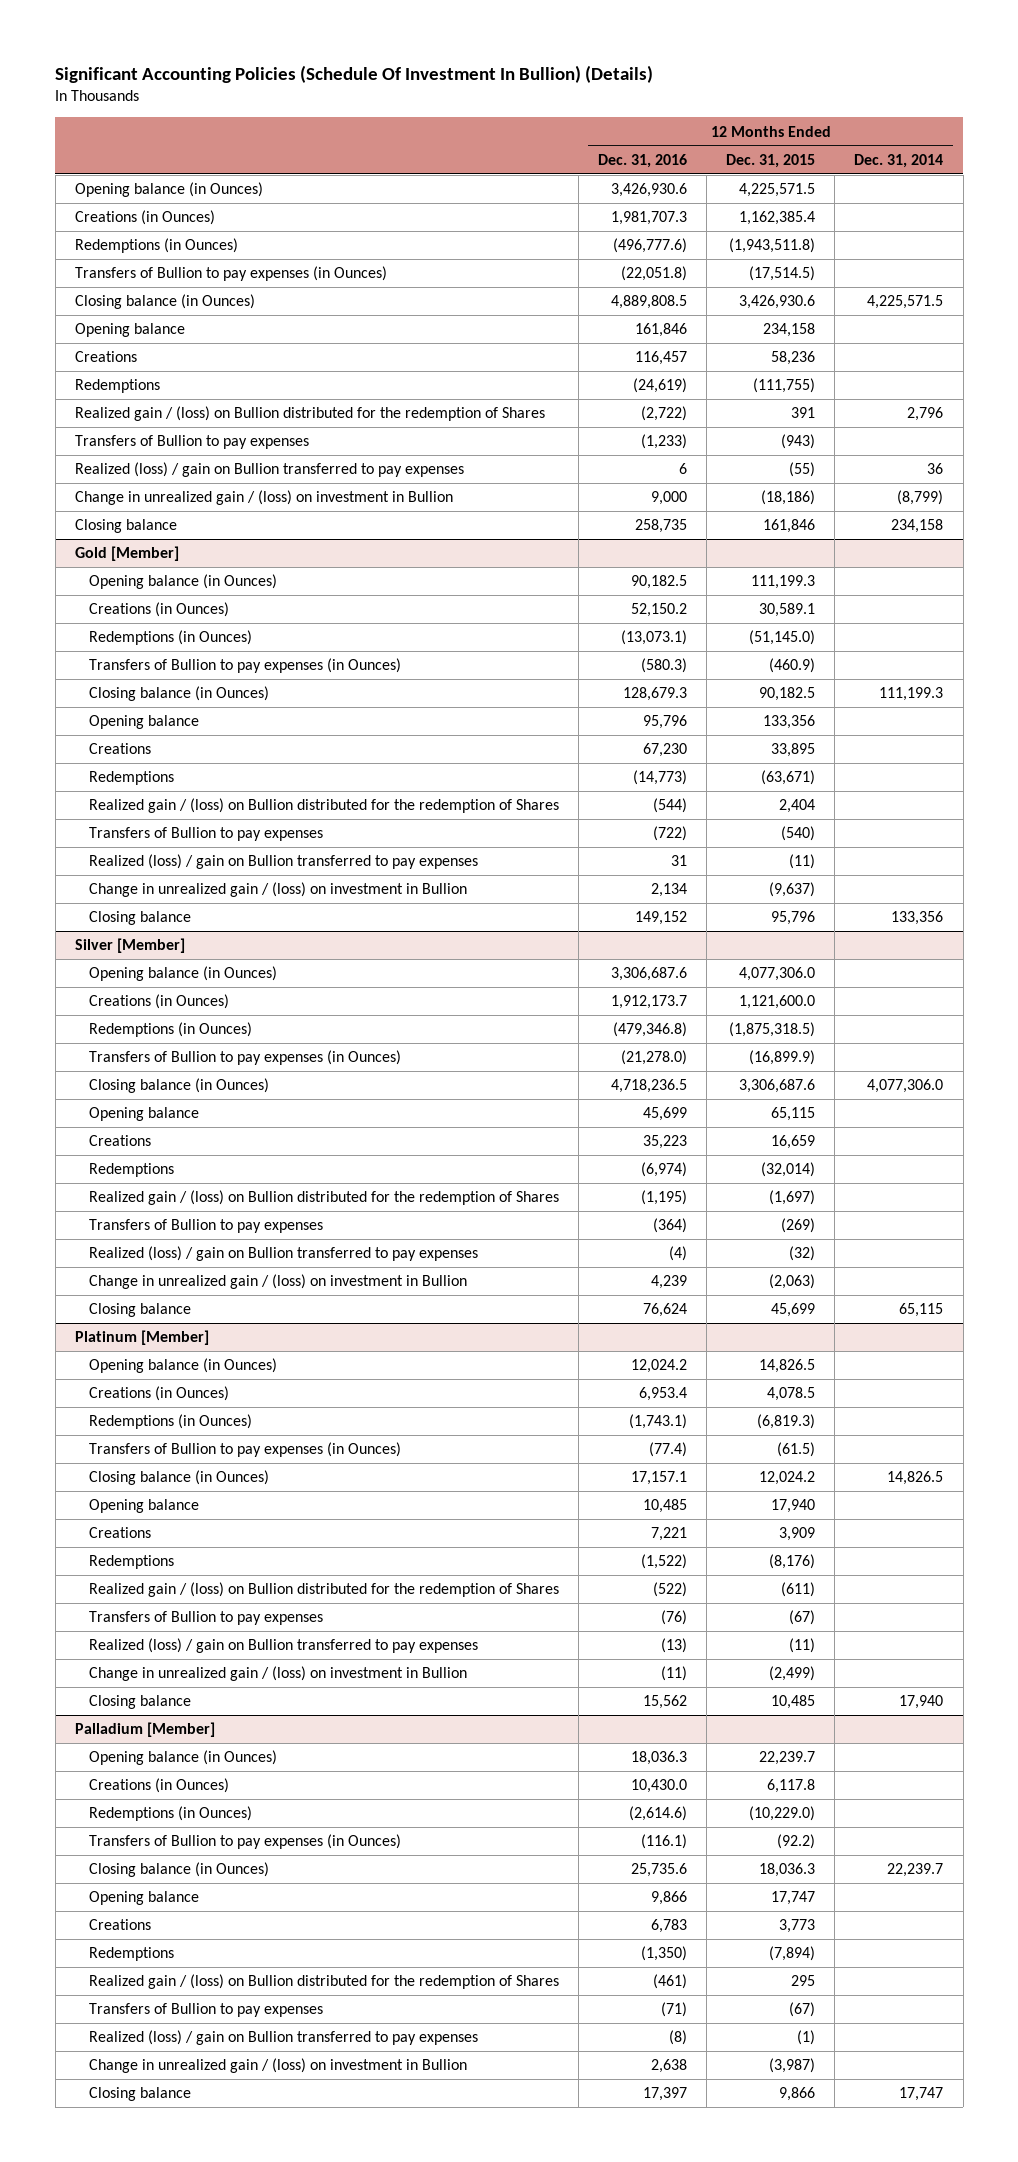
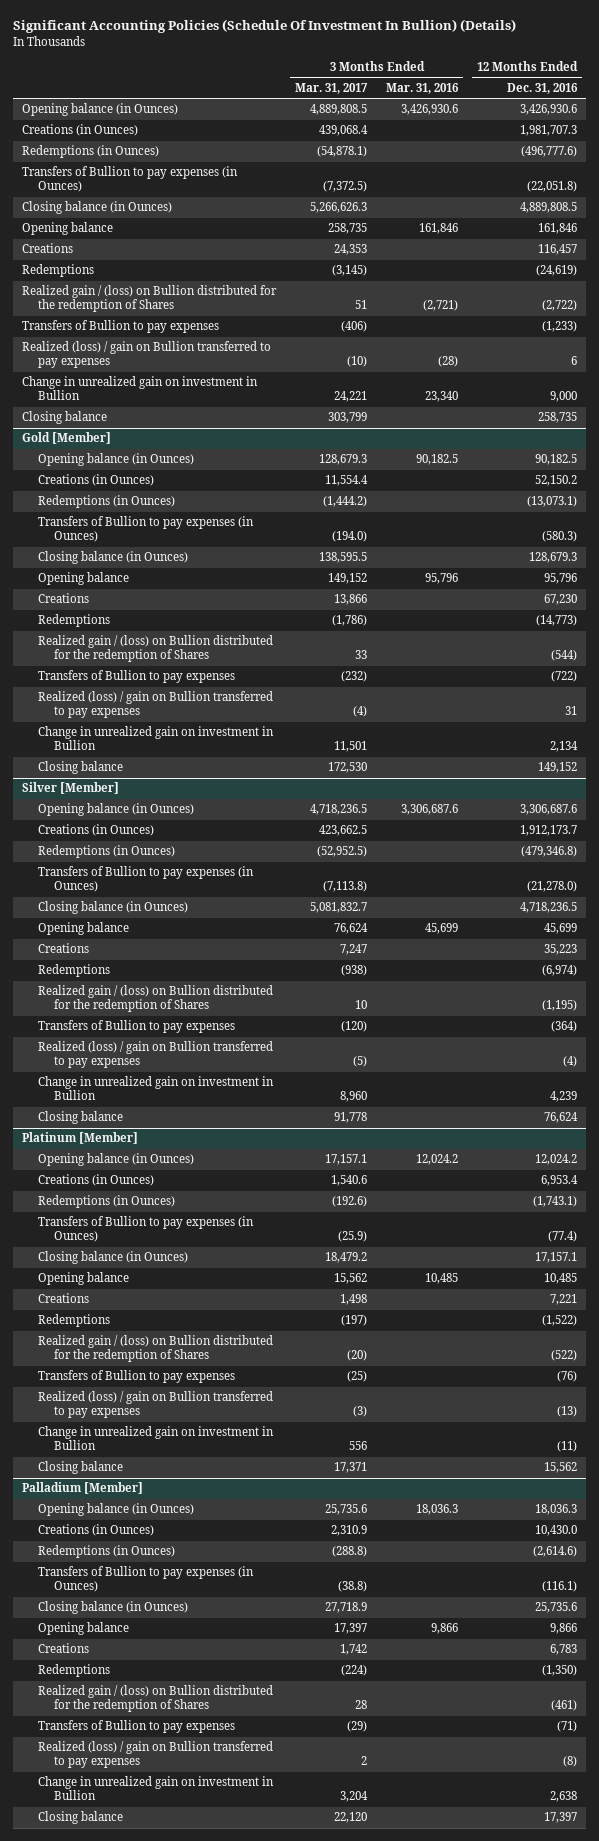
- | 12 Months Ended Dec. 31, 2016 | 12 Months Ended Dec. 31, 2015 | 12 Months Ended Dec. 31, 2014
+ | 3 Months Ended Mar. 31, 2017 | 3 Months Ended Mar. 31, 2016 | 12 Months Ended Dec. 31, 2016
- Change in unrealized gain / (loss) on investment in Bullion | 9,000 | (18,186) | (8,799)
+ Change in unrealized gain on investment in Bullion | 24,221 | 23,340 | 9,000
@ Gold [Member]
- Change in unrealized gain / (loss) on investment in Bullion | 2,134 | (9,637) |
+ Change in unrealized gain on investment in Bullion | 11,501 | | 2,134
@ Silver [Member]
- Change in unrealized gain / (loss) on investment in Bullion | 4,239 | (2,063) |
+ Change in unrealized gain on investment in Bullion | 8,960 | | 4,239
@ Platinum [Member]
- Change in unrealized gain / (loss) on investment in Bullion | (11) | (2,499) |
+ Change in unrealized gain on investment in Bullion | 556 | | (11)
@ Palladium [Member]
- Change in unrealized gain / (loss) on investment in Bullion | 2,638 | (3,987) |
+ Change in unrealized gain on investment in Bullion | 3,204 | | 2,638

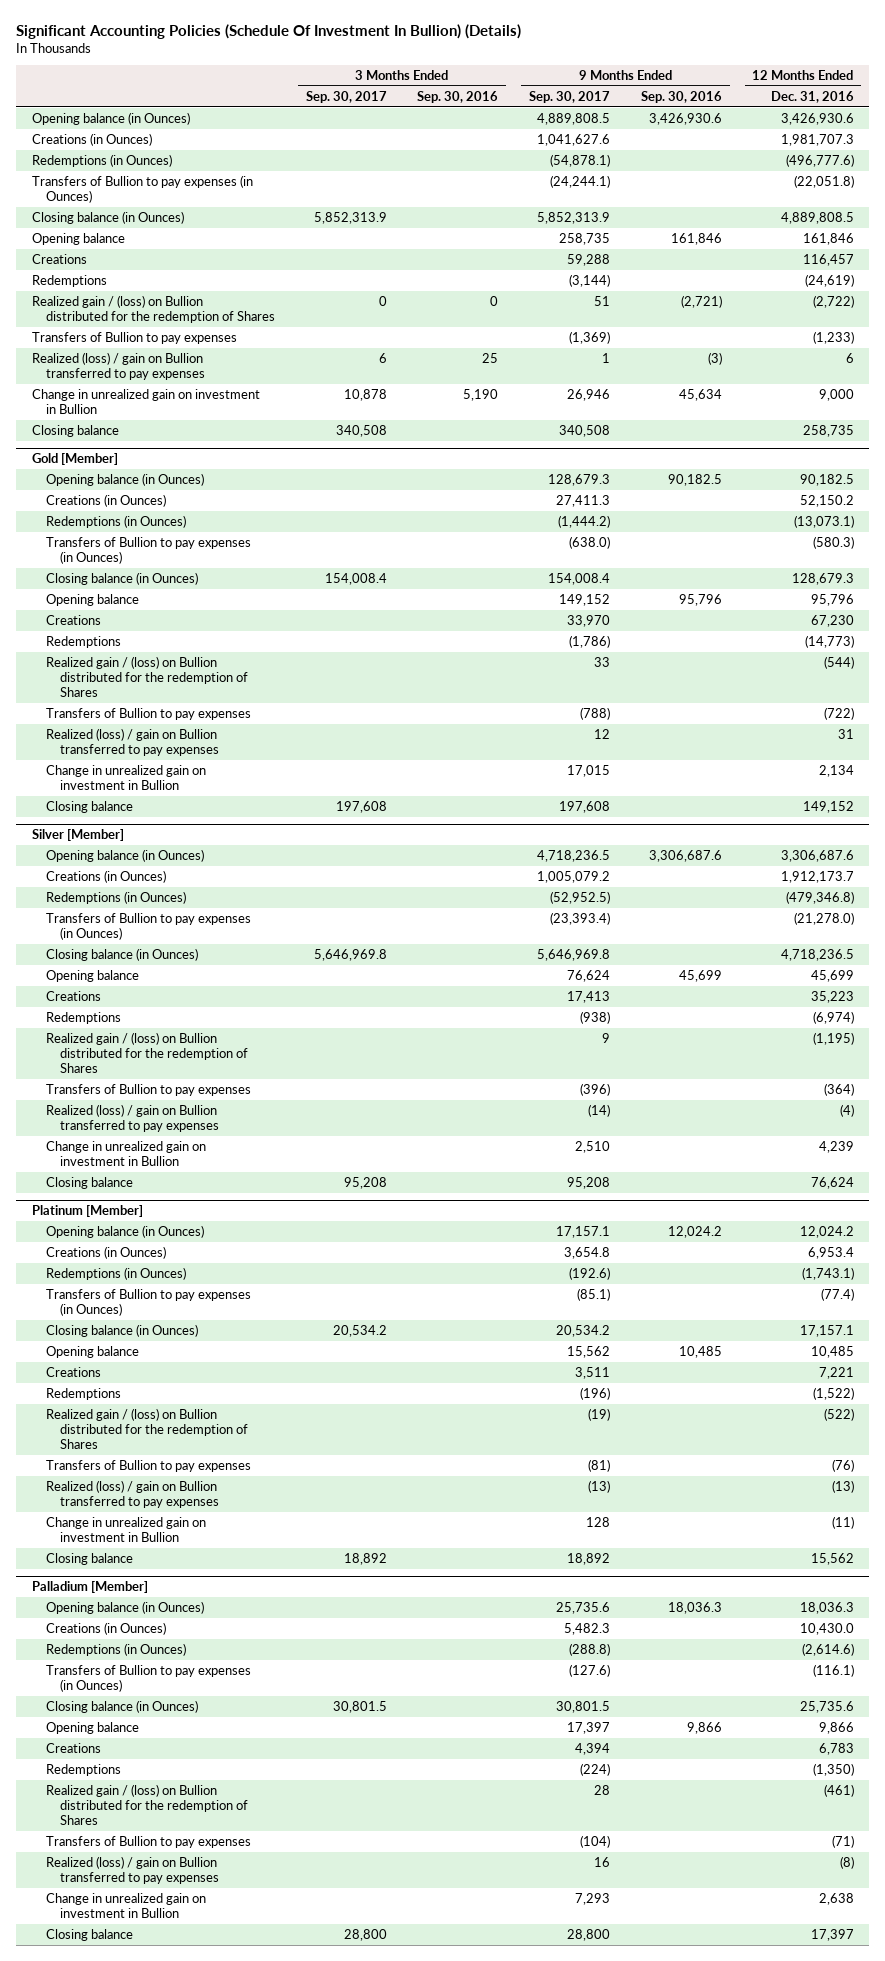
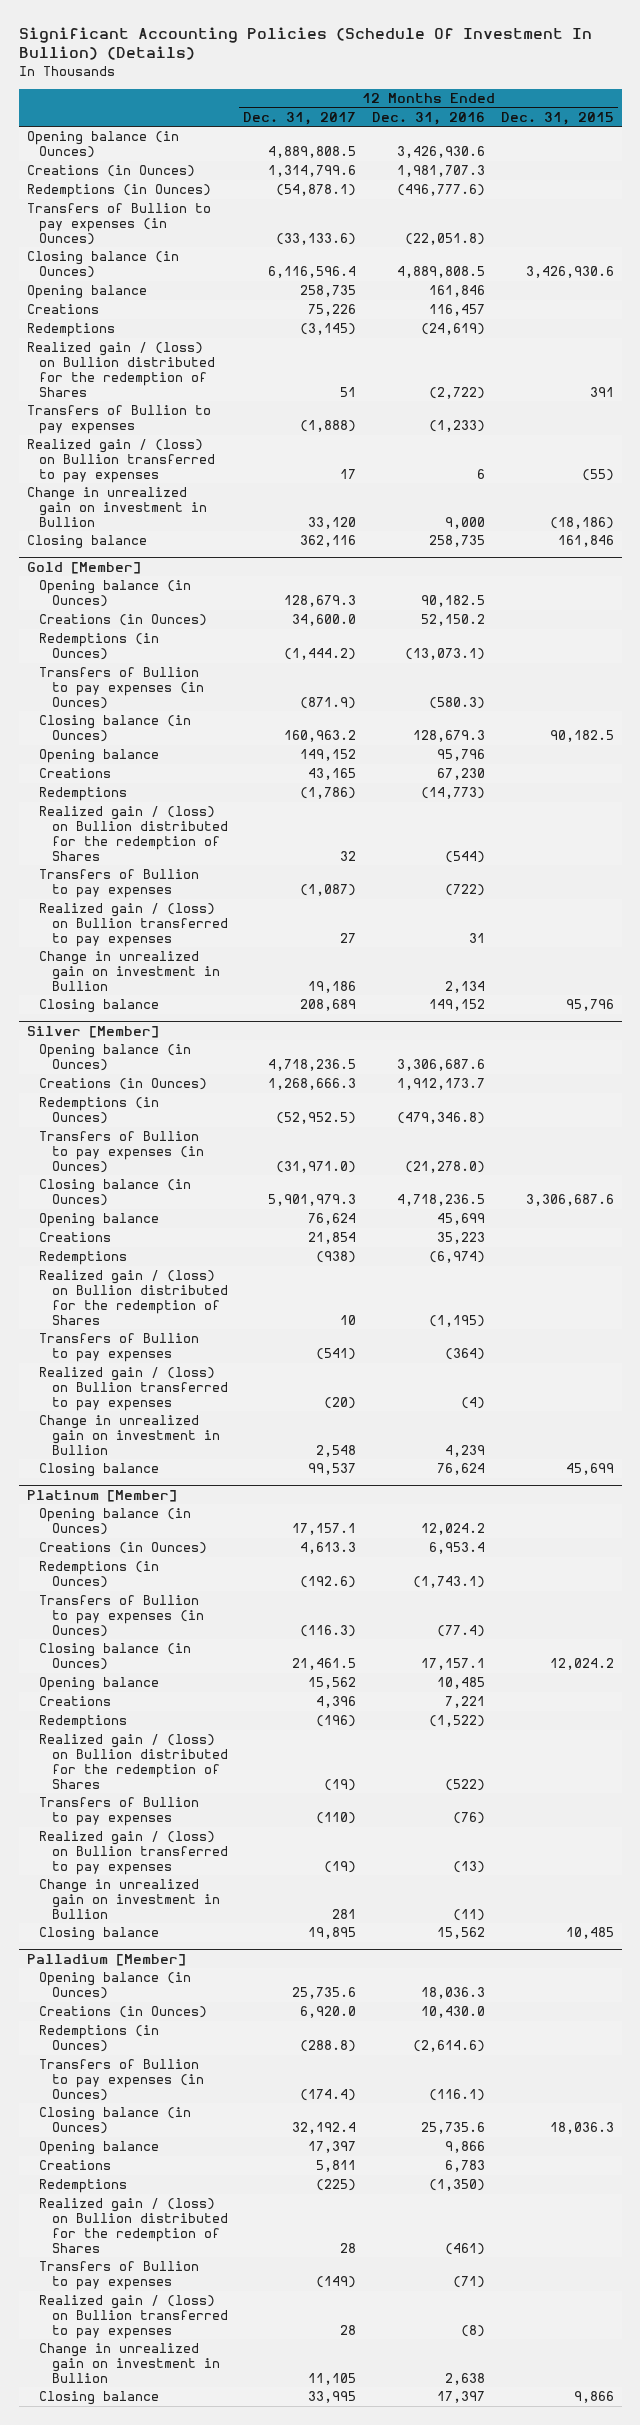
- | 3 Months Ended Sep. 30, 2017 | 3 Months Ended Sep. 30, 2016 | 9 Months Ended Sep. 30, 2017 | 9 Months Ended Sep. 30, 2016 | 12 Months Ended Dec. 31, 2016
+ | 12 Months Ended Dec. 31, 2017 | 12 Months Ended Dec. 31, 2016 | 12 Months Ended Dec. 31, 2015
- Realized (loss) / gain on Bullion transferred to pay expenses | 6 | 25 | 1 | (3) | 6
+ Realized gain / (loss) on Bullion transferred to pay expenses | 17 | 6 | (55)
@ Gold [Member]
- Realized (loss) / gain on Bullion transferred to pay expenses | | | 12 | | 31
+ Realized gain / (loss) on Bullion transferred to pay expenses | 27 | 31 |
@ Silver [Member]
- Realized (loss) / gain on Bullion transferred to pay expenses | | | (14) | | (4)
+ Realized gain / (loss) on Bullion transferred to pay expenses | (20) | (4) |
@ Platinum [Member]
- Realized (loss) / gain on Bullion transferred to pay expenses | | | (13) | | (13)
+ Realized gain / (loss) on Bullion transferred to pay expenses | (19) | (13) |
@ Palladium [Member]
- Realized (loss) / gain on Bullion transferred to pay expenses | | | 16 | | (8)
+ Realized gain / (loss) on Bullion transferred to pay expenses | 28 | (8) |

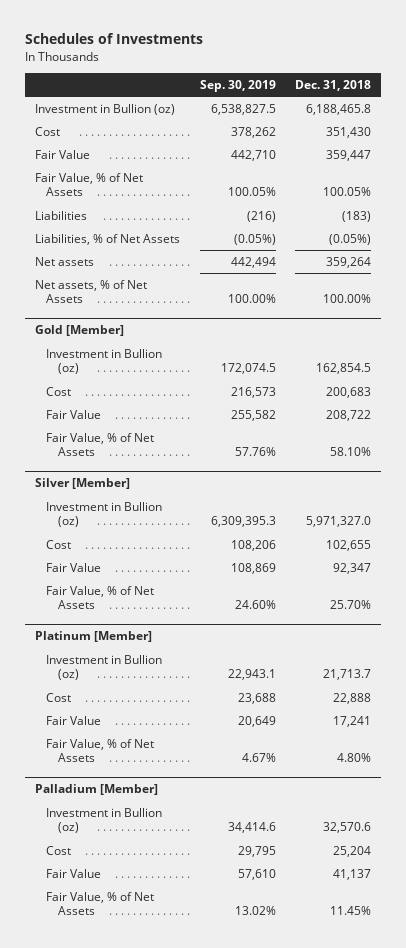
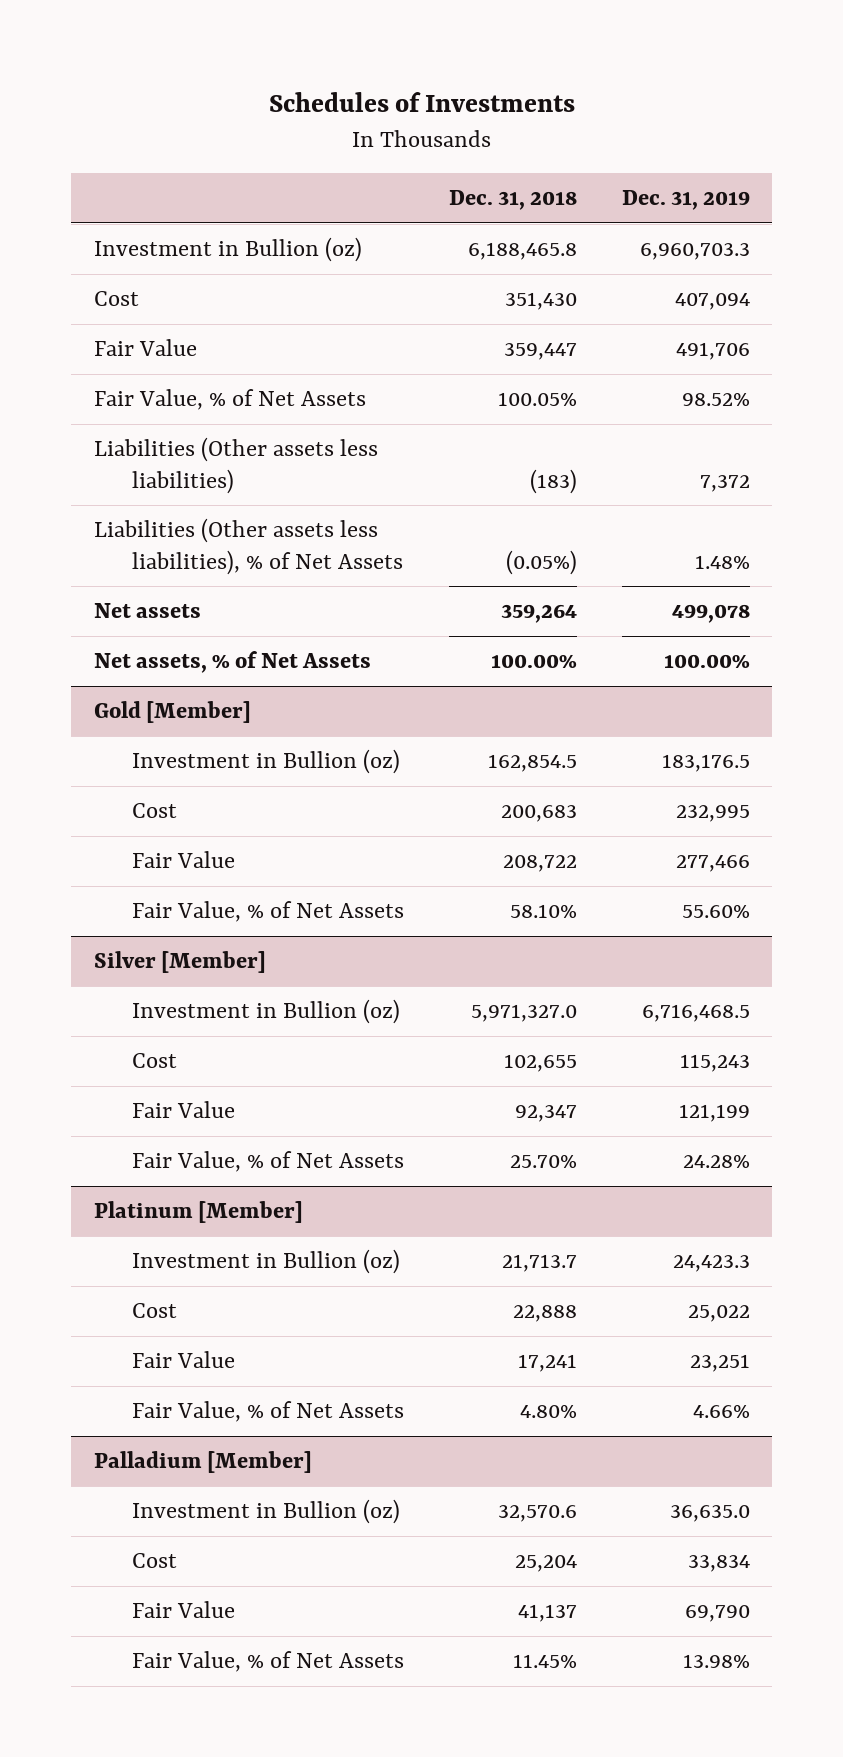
- | Sep. 30, 2019 | Dec. 31, 2018
+ | Dec. 31, 2018 | Dec. 31, 2019
- Liabilities | (216) | (183)
- Liabilities, % of Net Assets | (0.05%) | (0.05%)
+ Liabilities (Other assets less liabilities) | (183) | 7,372
+ Liabilities (Other assets less liabilities), % of Net Assets | (0.05%) | 1.48%

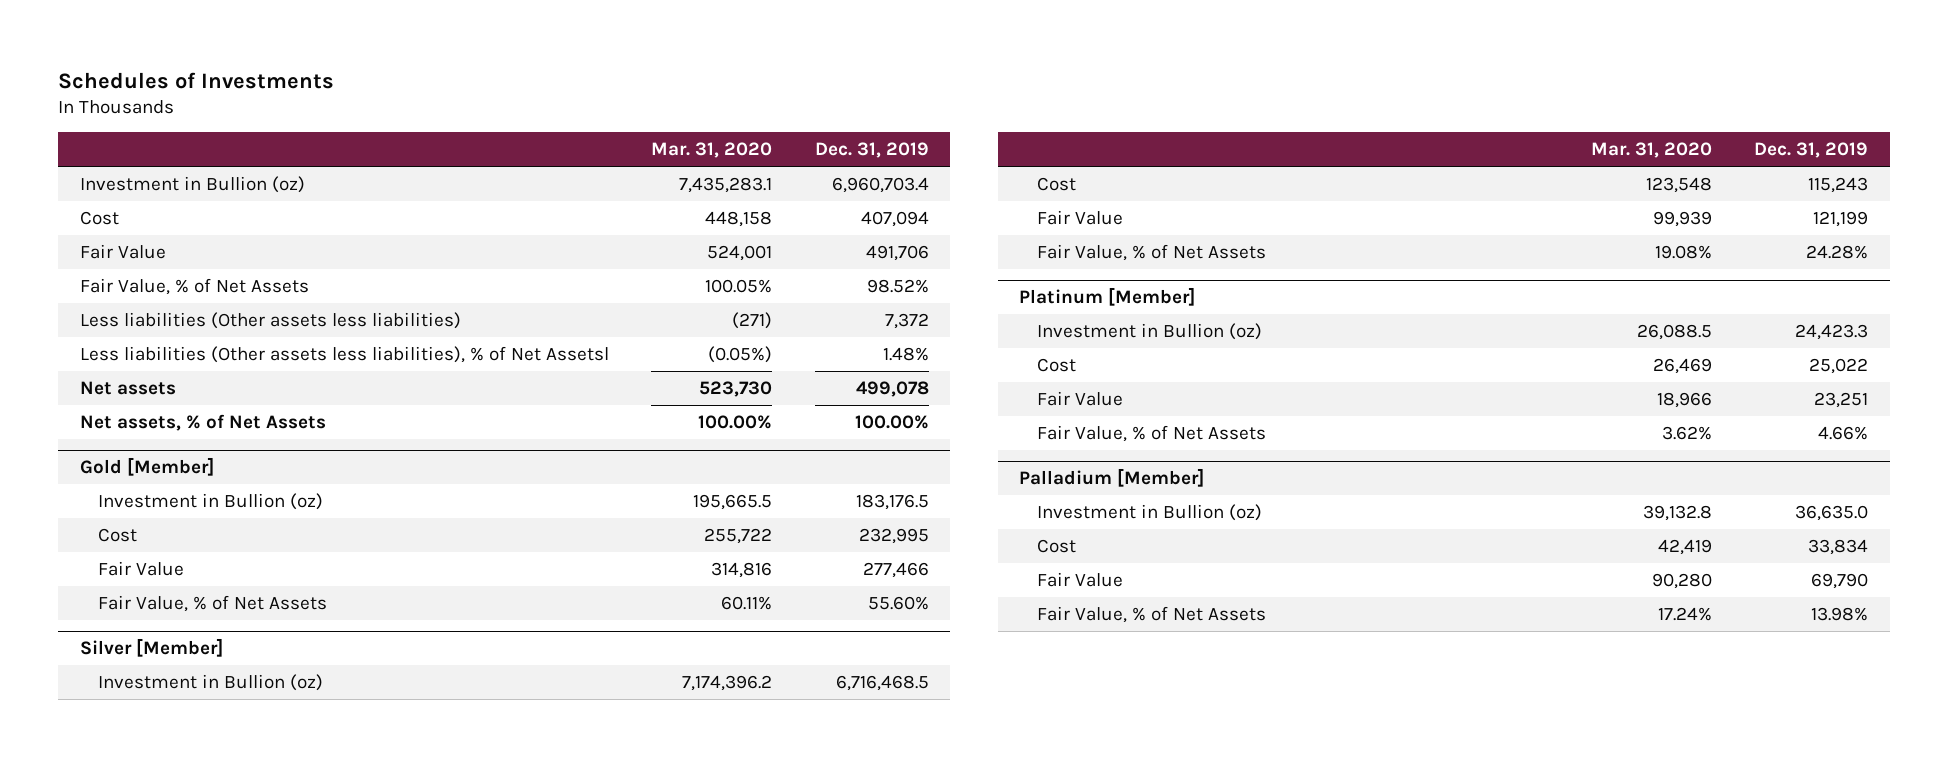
- | Dec. 31, 2018 | Dec. 31, 2019
+ | Mar. 31, 2020 | Dec. 31, 2019
- Investment in Bullion (oz) | 6,188,465.8 | 6,960,703.3
+ Investment in Bullion (oz) | 7,435,283.1 | 6,960,703.4
- Liabilities (Other assets less liabilities) | (183) | 7,372
- Liabilities (Other assets less liabilities), % of Net Assets | (0.05%) | 1.48%
+ Less liabilities (Other assets less liabilities) | (271) | 7,372
+ Less liabilities (Other assets less liabilities), % of Net Assetsl | (0.05%) | 1.48%

